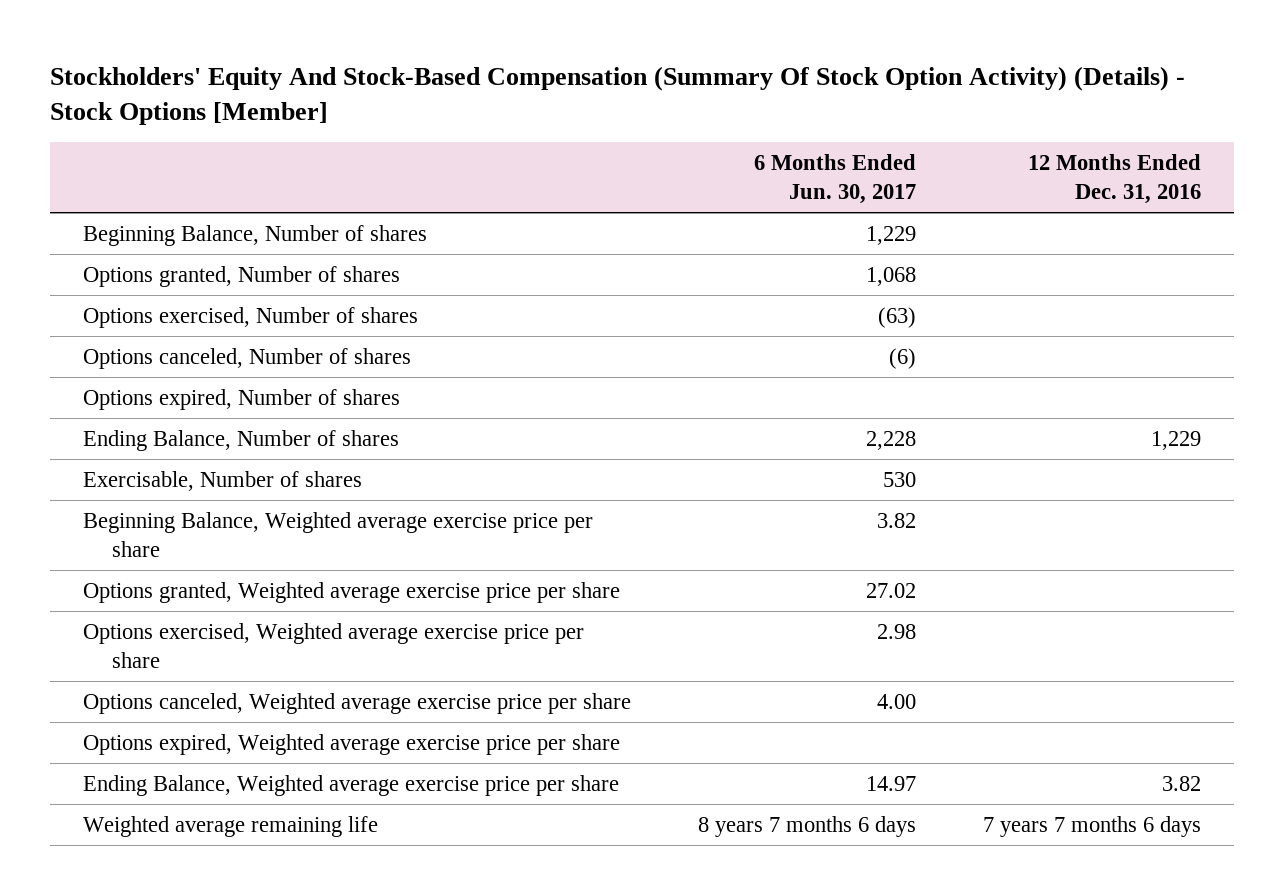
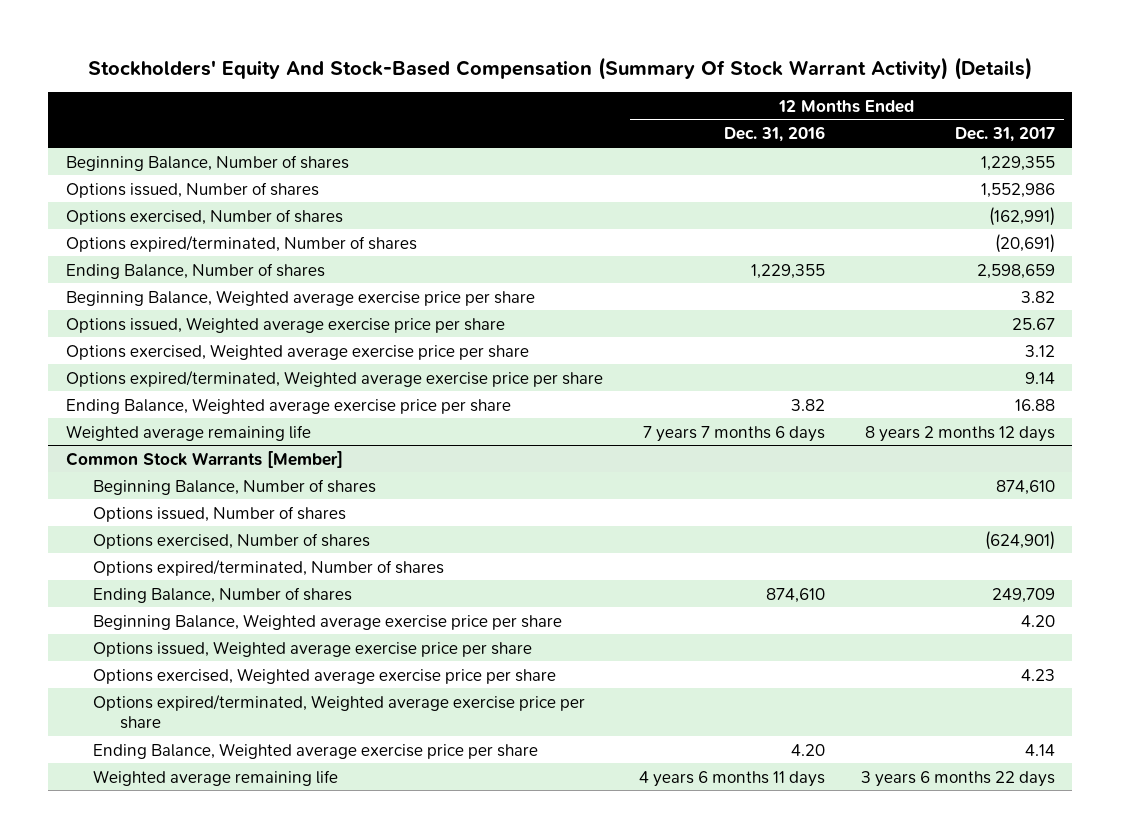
- Stockholders' Equity And Stock-Based Compensation (Summary Of Stock Option Activity) (Details) - Stock Options [Member]
+ Stockholders' Equity And Stock-Based Compensation (Summary Of Stock Warrant Activity) (Details)
- | 6 Months Ended Jun. 30, 2017 | 12 Months Ended Dec. 31, 2016
+ | 12 Months Ended Dec. 31, 2016 | 12 Months Ended Dec. 31, 2017
- Options granted, Number of shares | 1,068 |
+ Options issued, Number of shares | | 1,552,986
- Options canceled, Number of shares | (6) |
- Options expired, Number of shares
- Ending Balance, Number of shares | 2,228 | 1,229
- Exercisable, Number of shares | 530 |
+ Options expired/terminated, Number of shares | | (20,691)
+ Ending Balance, Number of shares | 1,229,355 | 2,598,659
- Options granted, Weighted average exercise price per share | 27.02 |
+ Options issued, Weighted average exercise price per share | | 25.67
- Options canceled, Weighted average exercise price per share | 4.00 |
- Options expired, Weighted average exercise price per share
+ Options expired/terminated, Weighted average exercise price per share | | 9.14
+ Common Stock Warrants [Member]
+ Beginning Balance, Number of shares | | 874,610
+ Options issued, Number of shares
+ Options exercised, Number of shares | | (624,901)
+ Options expired/terminated, Number of shares
+ Ending Balance, Number of shares | 874,610 | 249,709
+ Beginning Balance, Weighted average exercise price per share | | 4.20
+ Options issued, Weighted average exercise price per share
+ Options exercised, Weighted average exercise price per share | | 4.23
+ Options expired/terminated, Weighted average exercise price per share
+ Ending Balance, Weighted average exercise price per share | 4.20 | 4.14
+ Weighted average remaining life | 4 years 6 months 11 days | 3 years 6 months 22 days

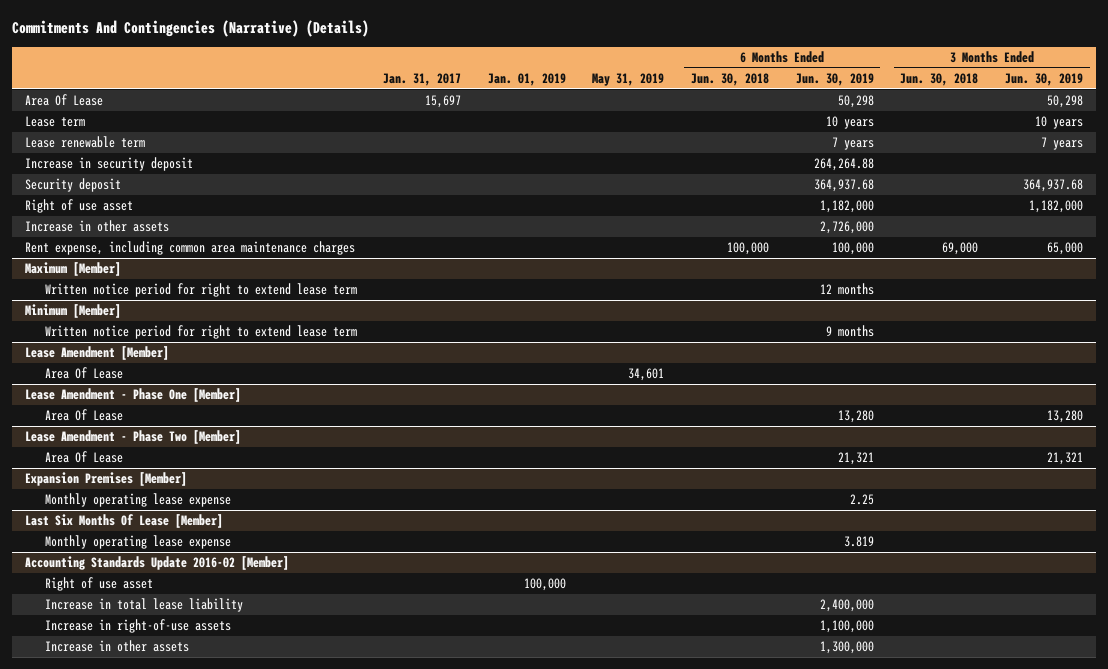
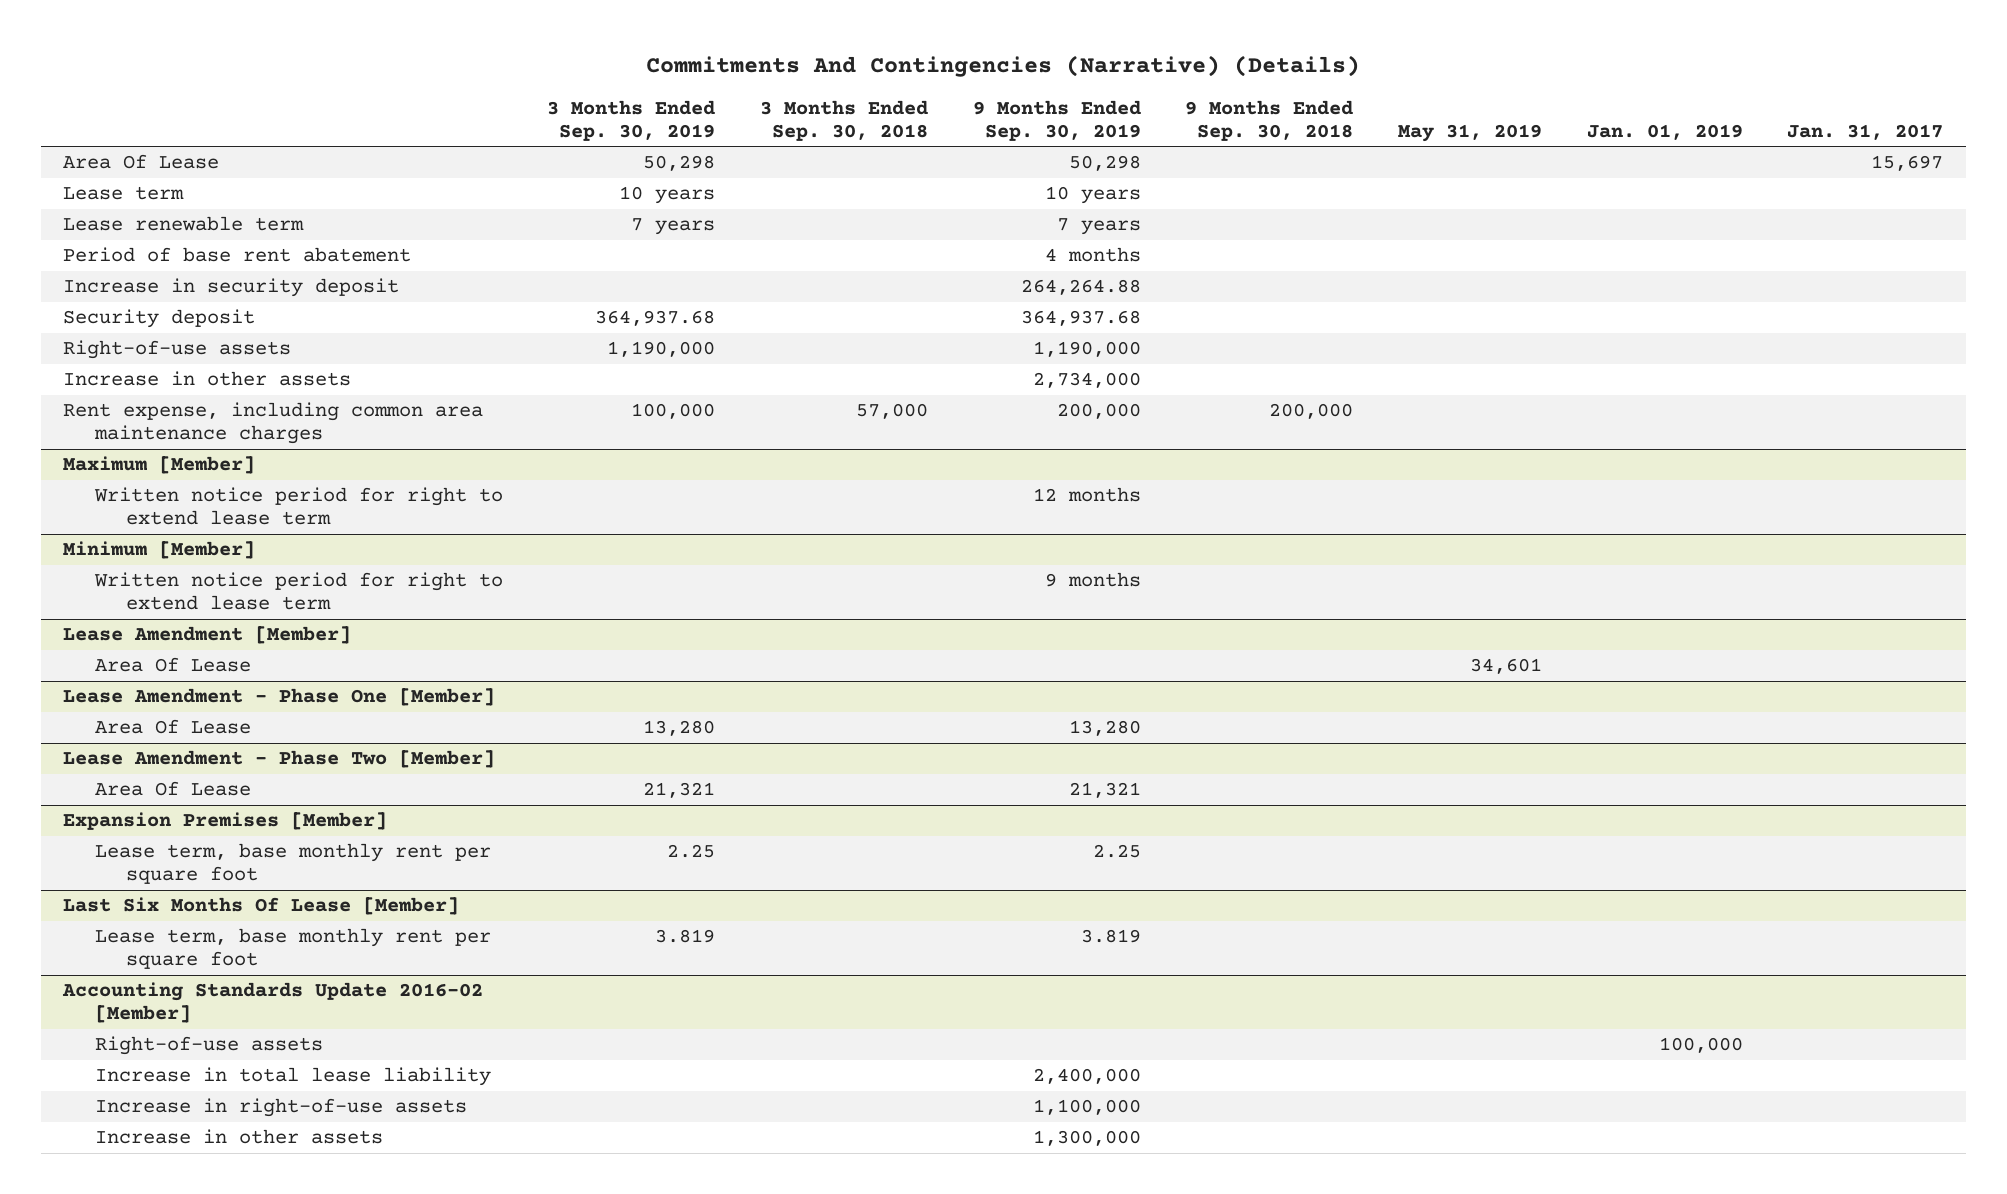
- | Jan. 31, 2017 | Jan. 01, 2019 | May 31, 2019 | 6 Months Ended Jun. 30, 2018 | 6 Months Ended Jun. 30, 2019 | 3 Months Ended Jun. 30, 2018 | 3 Months Ended Jun. 30, 2019
+ | 3 Months Ended Sep. 30, 2019 | 3 Months Ended Sep. 30, 2018 | 9 Months Ended Sep. 30, 2019 | 9 Months Ended Sep. 30, 2018 | May 31, 2019 | Jan. 01, 2019 | Jan. 31, 2017
+ Period of base rent abatement | | | 4 months | | | |
- Right of use asset | | | | | 1,182,000 | | 1,182,000
+ Right-of-use assets | 1,190,000 | | 1,190,000 | | | |
@ Expansion Premises [Member]
- Monthly operating lease expense | | | | | 2.25 | |
+ Lease term, base monthly rent per square foot | 2.25 | | 2.25 | | | |
@ Last Six Months Of Lease [Member]
- Monthly operating lease expense | | | | | 3.819 | |
+ Lease term, base monthly rent per square foot | 3.819 | | 3.819 | | | |
@ Accounting Standards Update 2016-02 [Member]
- Right of use asset | | 100,000 | | | | |
+ Right-of-use assets | | | | | | 100,000 |

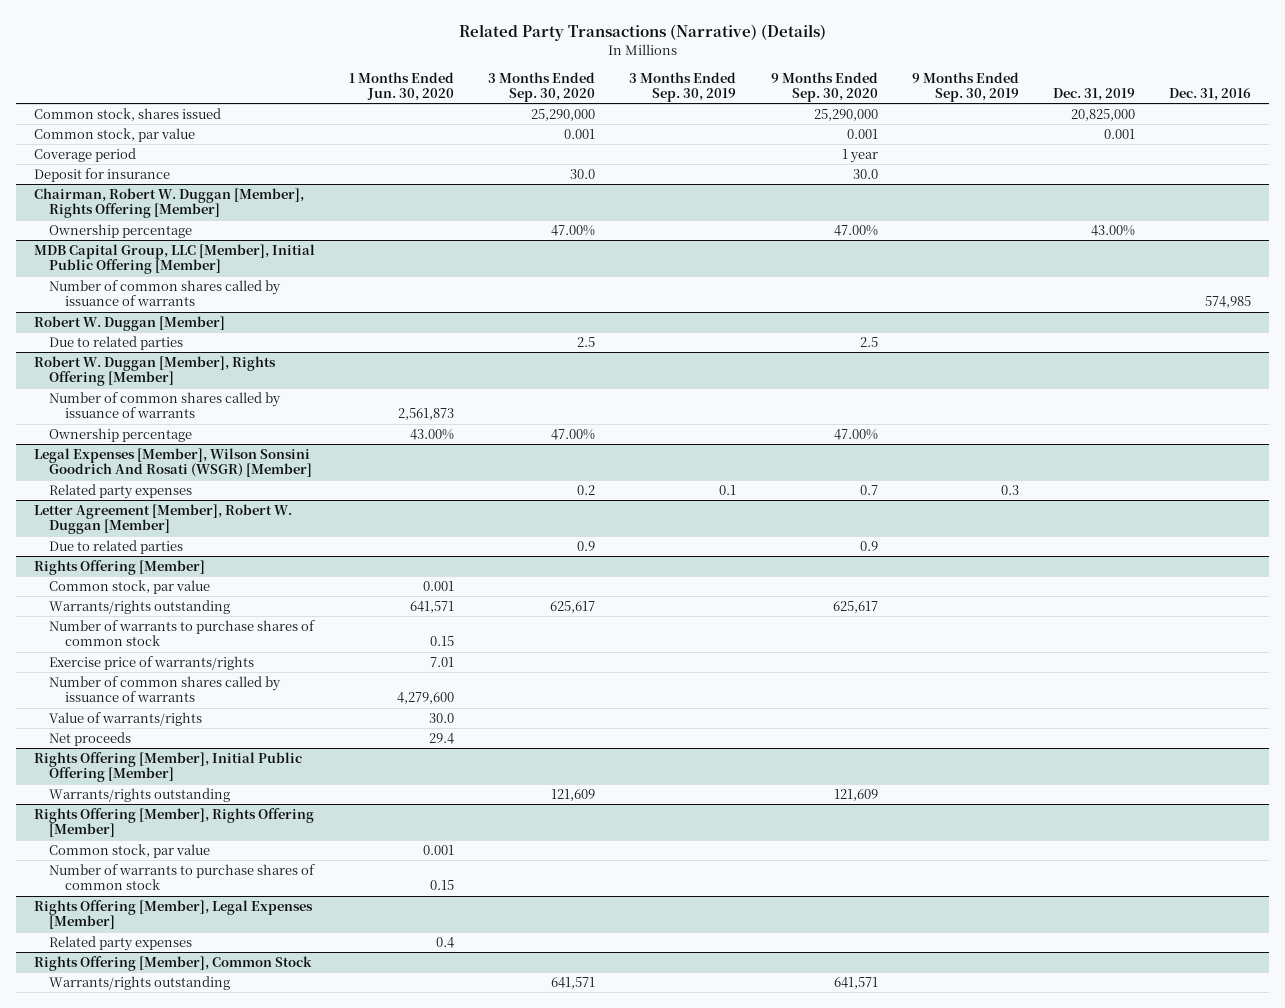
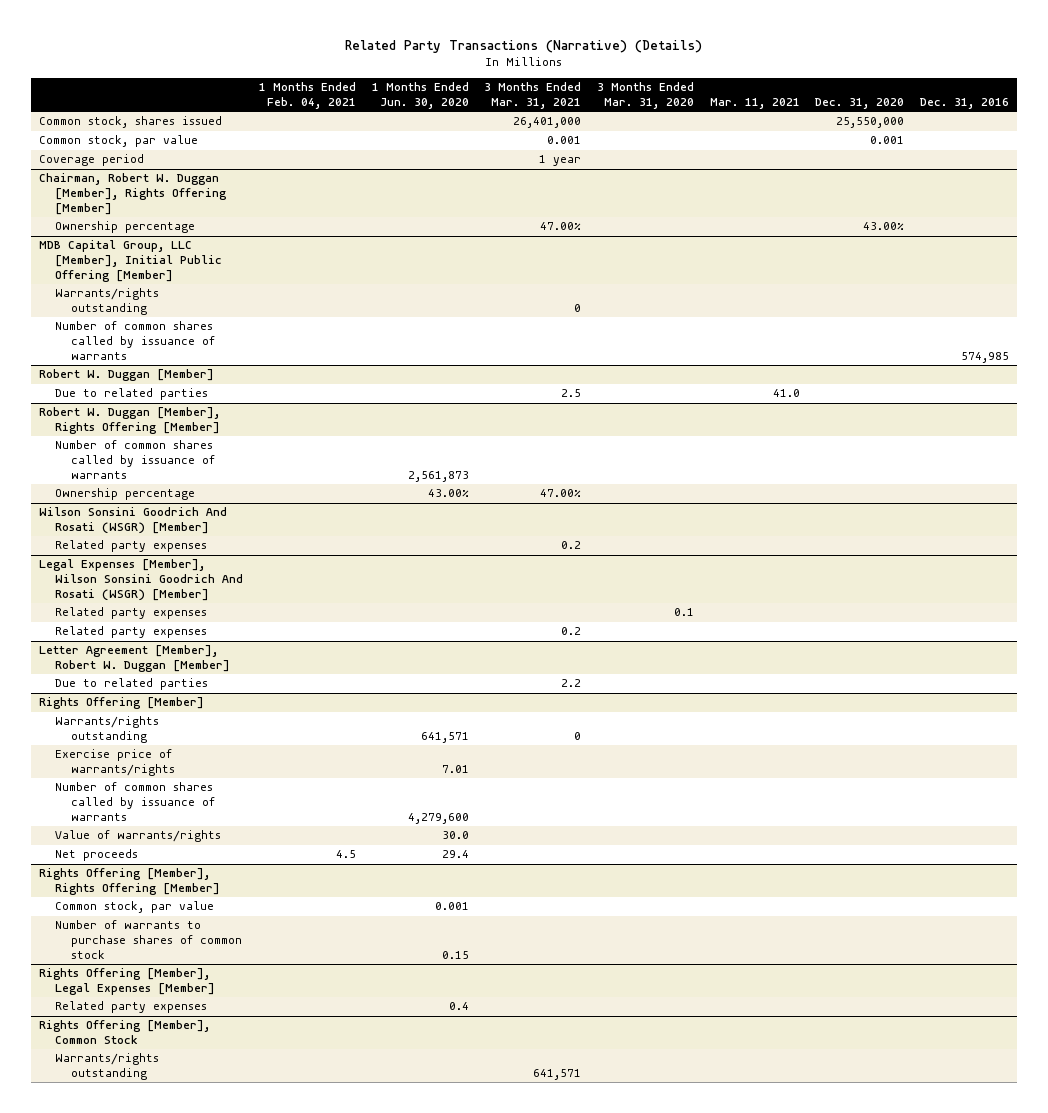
- | 1 Months Ended Jun. 30, 2020 | 3 Months Ended Sep. 30, 2020 | 3 Months Ended Sep. 30, 2019 | 9 Months Ended Sep. 30, 2020 | 9 Months Ended Sep. 30, 2019 | Dec. 31, 2019 | Dec. 31, 2016
+ | 1 Months Ended Feb. 04, 2021 | 1 Months Ended Jun. 30, 2020 | 3 Months Ended Mar. 31, 2021 | 3 Months Ended Mar. 31, 2020 | Mar. 11, 2021 | Dec. 31, 2020 | Dec. 31, 2016
- Deposit for insurance | | 30.0 | | 30.0 | | |
@ MDB Capital Group, LLC [Member], Initial Public Offering [Member]
+ Warrants/rights outstanding | | | 0 | | | |
+ Wilson Sonsini Goodrich And Rosati (WSGR) [Member]
+ Related party expenses | | | 0.2 | | | |
@ Legal Expenses [Member], Wilson Sonsini Goodrich And Rosati (WSGR) [Member]
+ Related party expenses | | | 0.2 | | | |
@ Rights Offering [Member]
- Common stock, par value | 0.001 | | | | | |
- Number of warrants to purchase shares of common stock | 0.15 | | | | | |
- Rights Offering [Member], Initial Public Offering [Member]
- Warrants/rights outstanding | | 121,609 | | 121,609 | | |

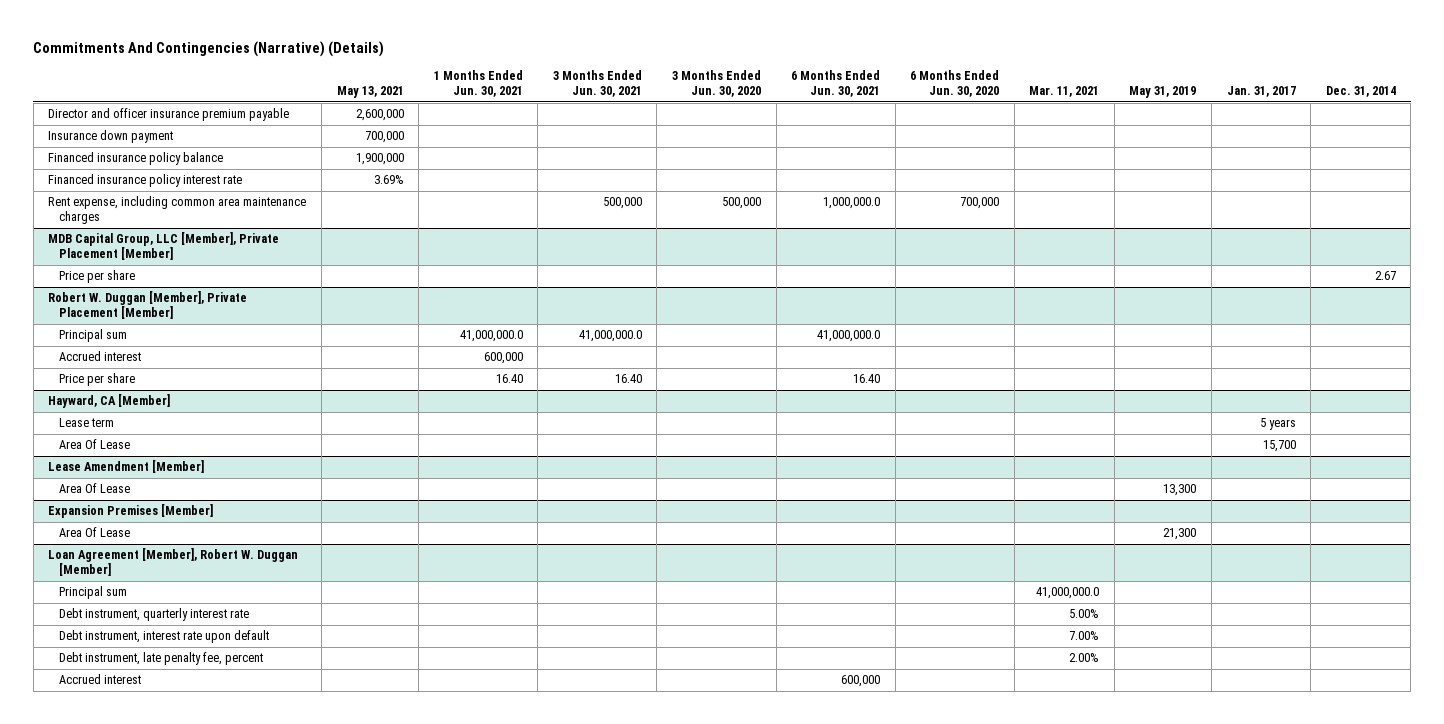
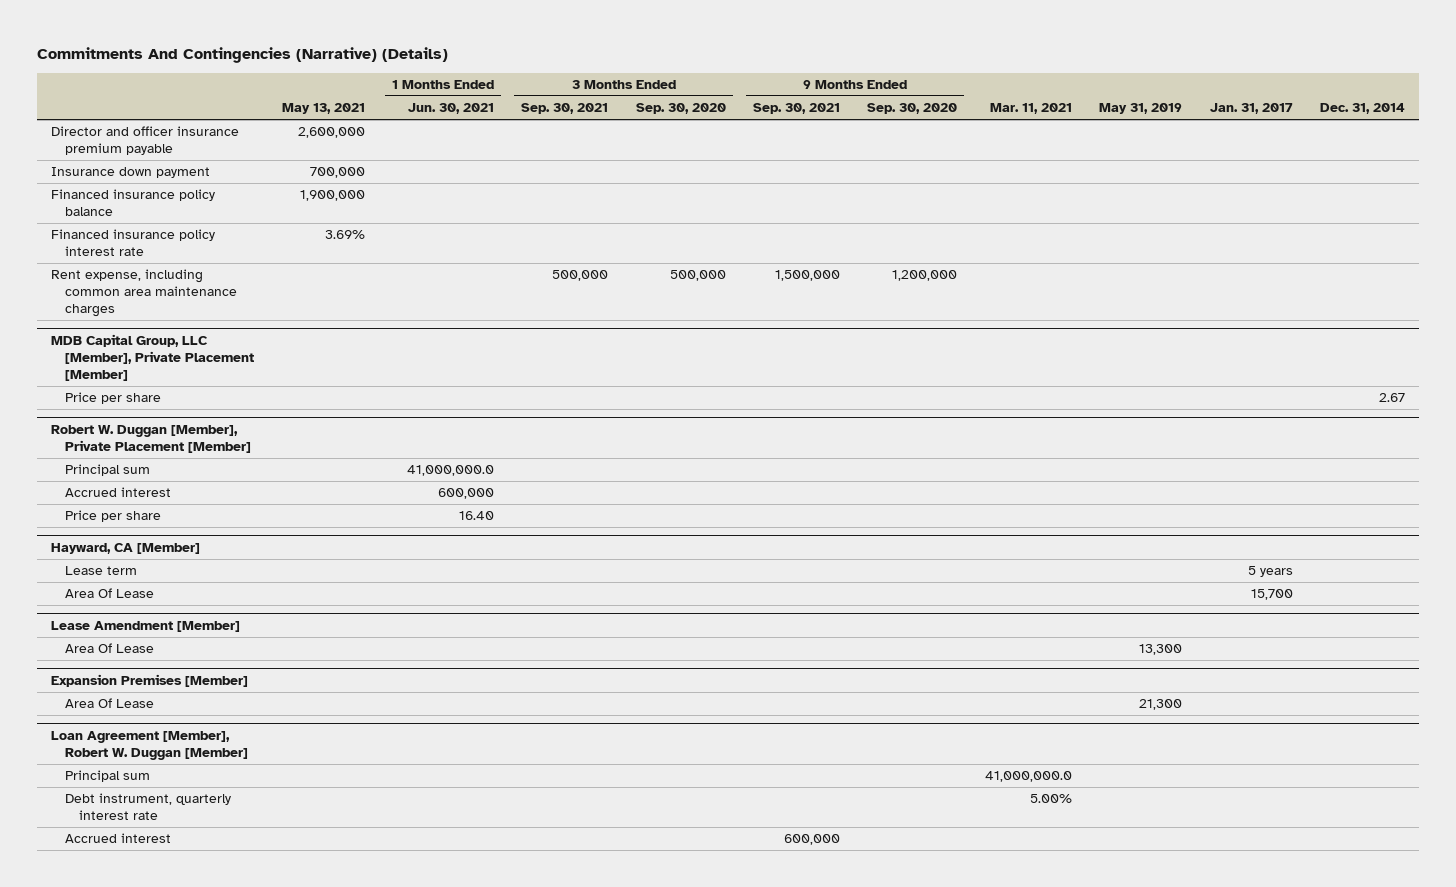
- | May 13, 2021 | 1 Months Ended Jun. 30, 2021 | 3 Months Ended Jun. 30, 2021 | 3 Months Ended Jun. 30, 2020 | 6 Months Ended Jun. 30, 2021 | 6 Months Ended Jun. 30, 2020 | Mar. 11, 2021 | May 31, 2019 | Jan. 31, 2017 | Dec. 31, 2014
+ | May 13, 2021 | 1 Months Ended Jun. 30, 2021 | 3 Months Ended Sep. 30, 2021 | 3 Months Ended Sep. 30, 2020 | 9 Months Ended Sep. 30, 2021 | 9 Months Ended Sep. 30, 2020 | Mar. 11, 2021 | May 31, 2019 | Jan. 31, 2017 | Dec. 31, 2014
@ Loan Agreement [Member], Robert W. Duggan [Member]
- Debt instrument, interest rate upon default | | | | | | | 7.00% | | |
- Debt instrument, late penalty fee, percent | | | | | | | 2.00% | | |

